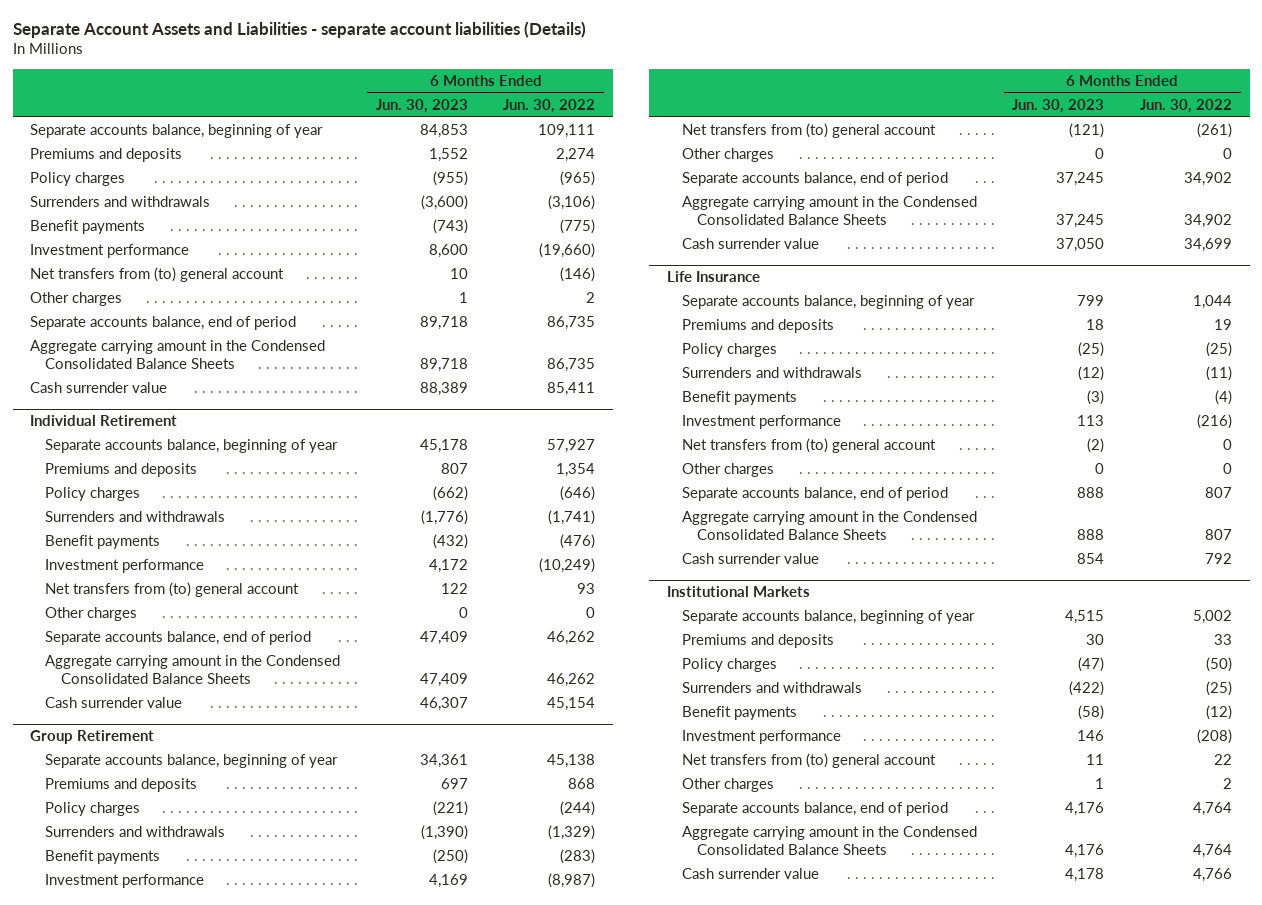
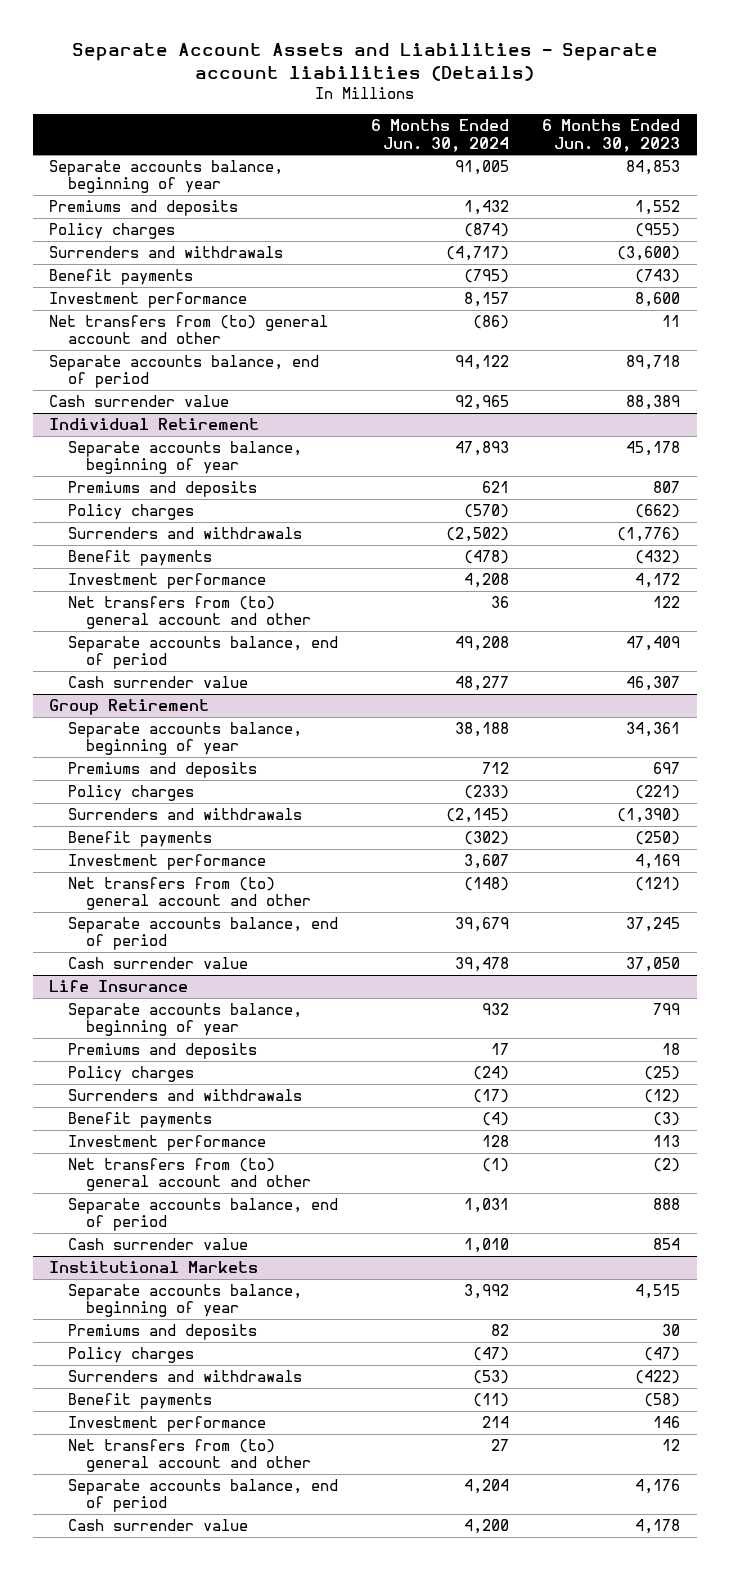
- Separate Account Assets and Liabilities - separate account liabilities (Details)
+ Separate Account Assets and Liabilities - Separate account liabilities (Details)
- | 6 Months Ended Jun. 30, 2023 | 6 Months Ended Jun. 30, 2022
+ | 6 Months Ended Jun. 30, 2024 | 6 Months Ended Jun. 30, 2023
- Net transfers from (to) general account | 10 | (146)
- Other charges | 1 | 2
+ Net transfers from (to) general account and other | (86) | 11
- Aggregate carrying amount in the Condensed Consolidated Balance Sheets | 89,718 | 86,735
@ Individual Retirement
- Net transfers from (to) general account | 122 | 93
- Other charges | 0 | 0
+ Net transfers from (to) general account and other | 36 | 122
- Aggregate carrying amount in the Condensed Consolidated Balance Sheets | 47,409 | 46,262
@ Group Retirement
- Net transfers from (to) general account | (121) | (261)
- Other charges | 0 | 0
+ Net transfers from (to) general account and other | (148) | (121)
- Aggregate carrying amount in the Condensed Consolidated Balance Sheets | 37,245 | 34,902
@ Life Insurance
- Net transfers from (to) general account | (2) | 0
- Other charges | 0 | 0
+ Net transfers from (to) general account and other | (1) | (2)
- Aggregate carrying amount in the Condensed Consolidated Balance Sheets | 888 | 807
@ Institutional Markets
- Net transfers from (to) general account | 11 | 22
- Other charges | 1 | 2
+ Net transfers from (to) general account and other | 27 | 12
- Aggregate carrying amount in the Condensed Consolidated Balance Sheets | 4,176 | 4,764

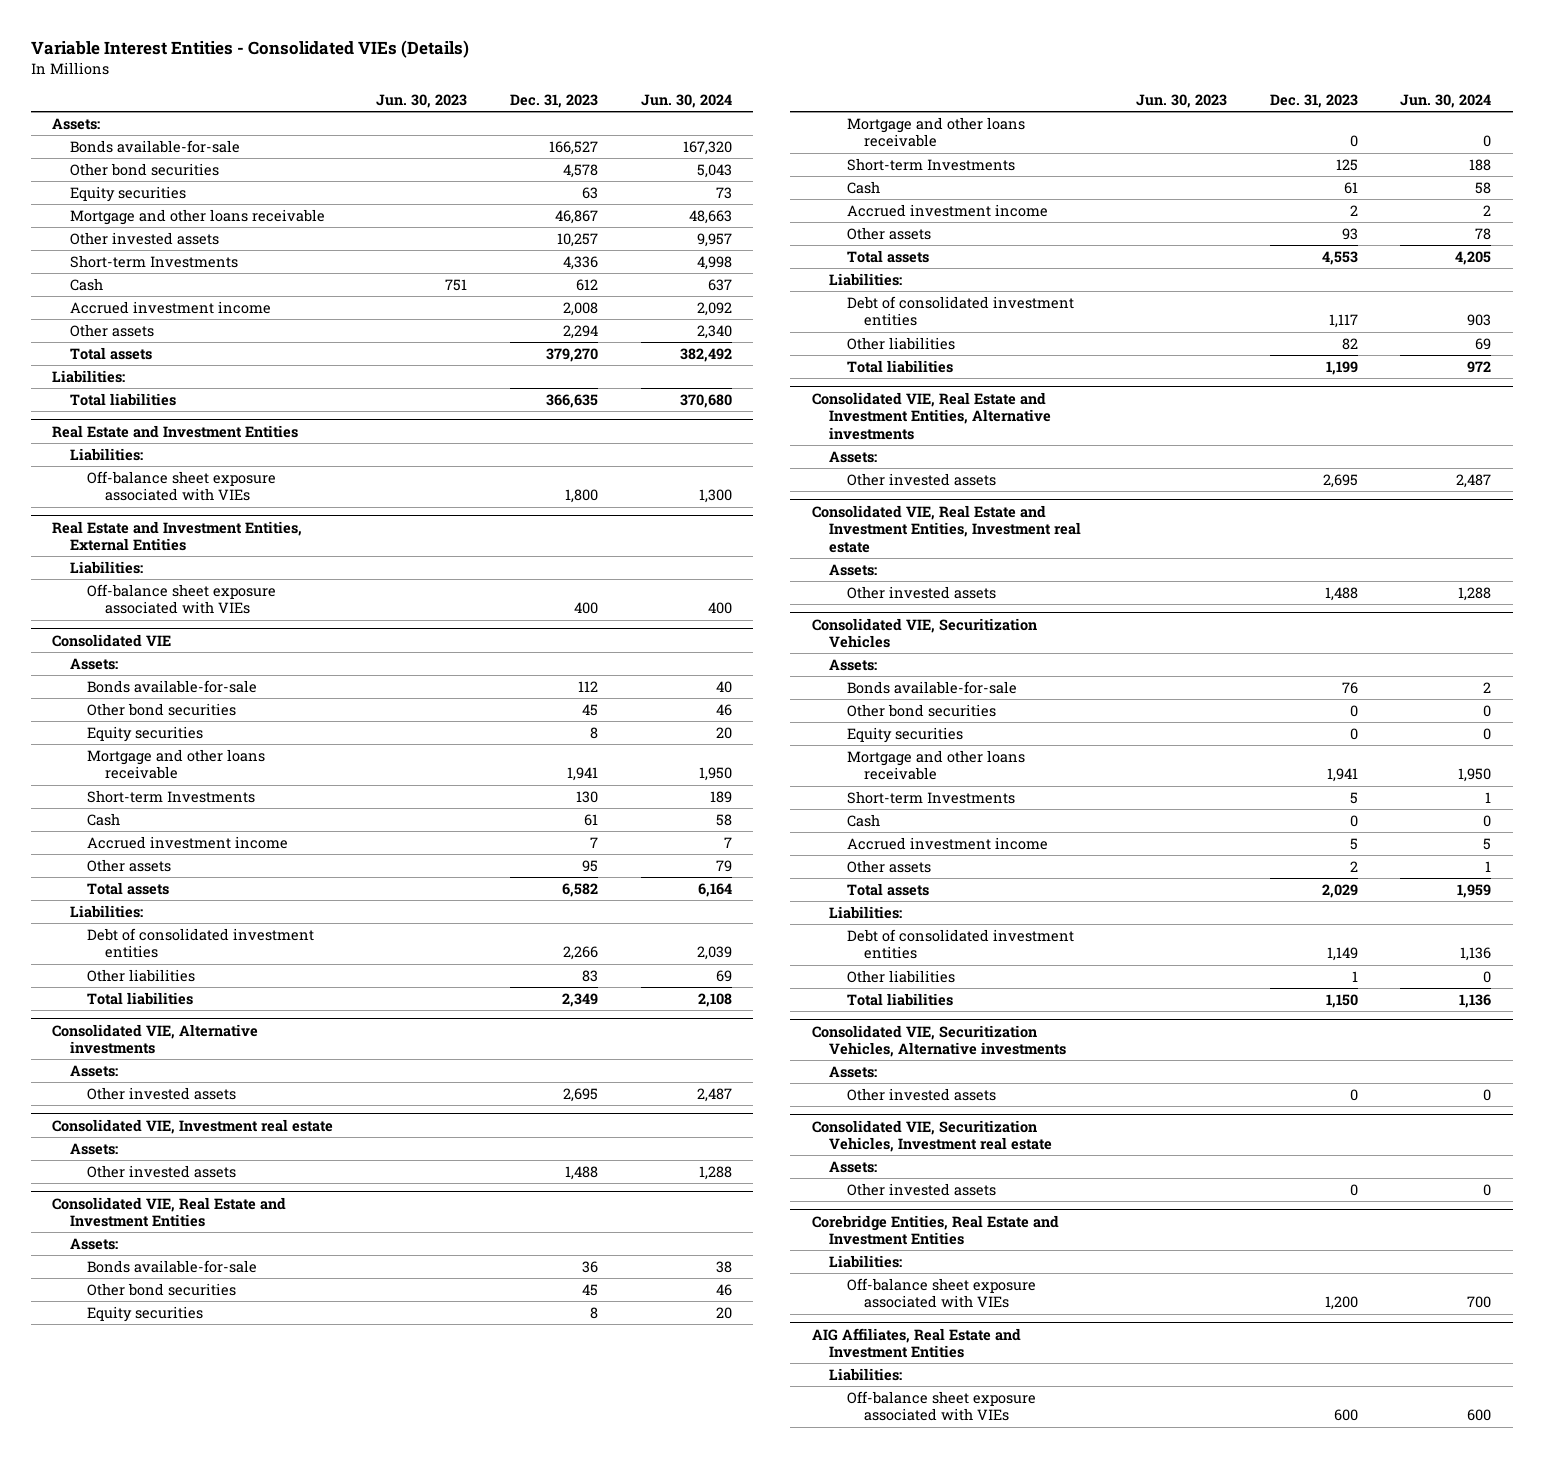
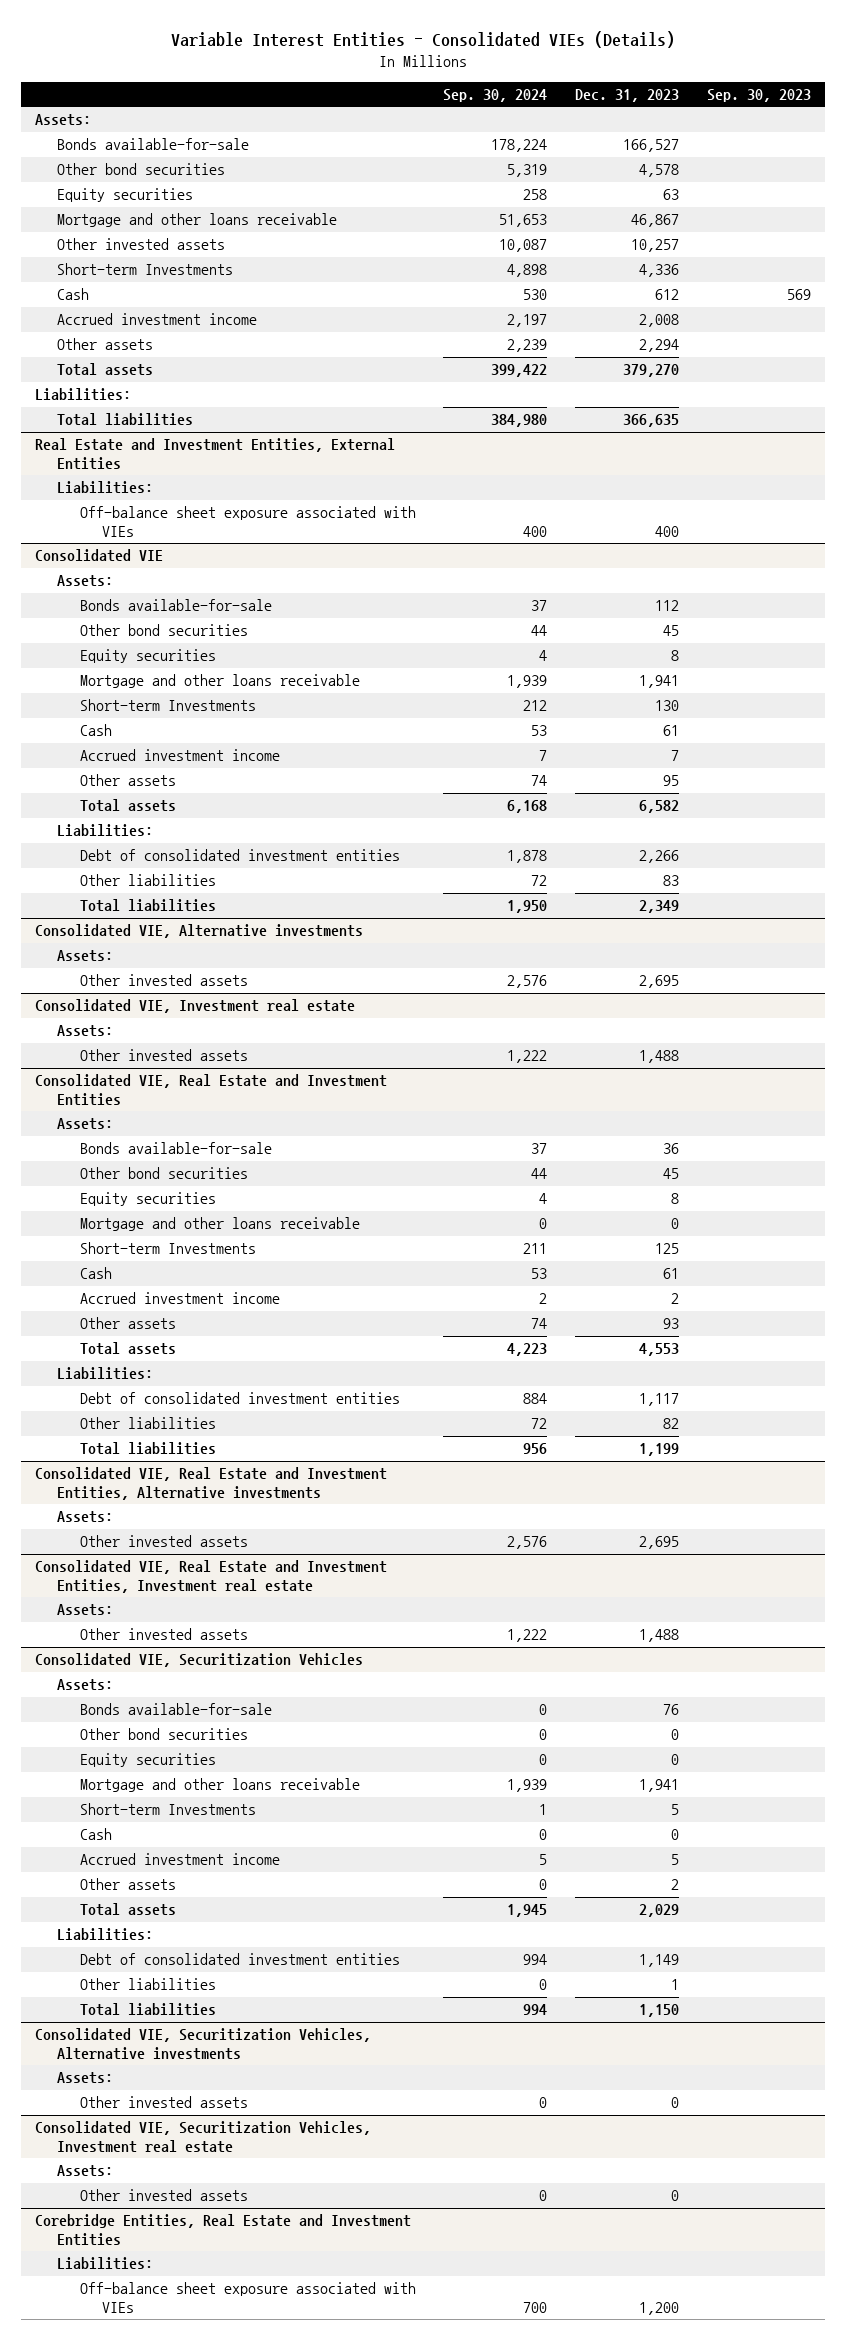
- | Jun. 30, 2023 | Dec. 31, 2023 | Jun. 30, 2024
+ | Sep. 30, 2024 | Dec. 31, 2023 | Sep. 30, 2023
- Real Estate and Investment Entities
- Liabilities:
- Off-balance sheet exposure associated with VIEs | | 1,800 | 1,300
- AIG Affiliates, Real Estate and Investment Entities
- Liabilities:
- Off-balance sheet exposure associated with VIEs | | 600 | 600

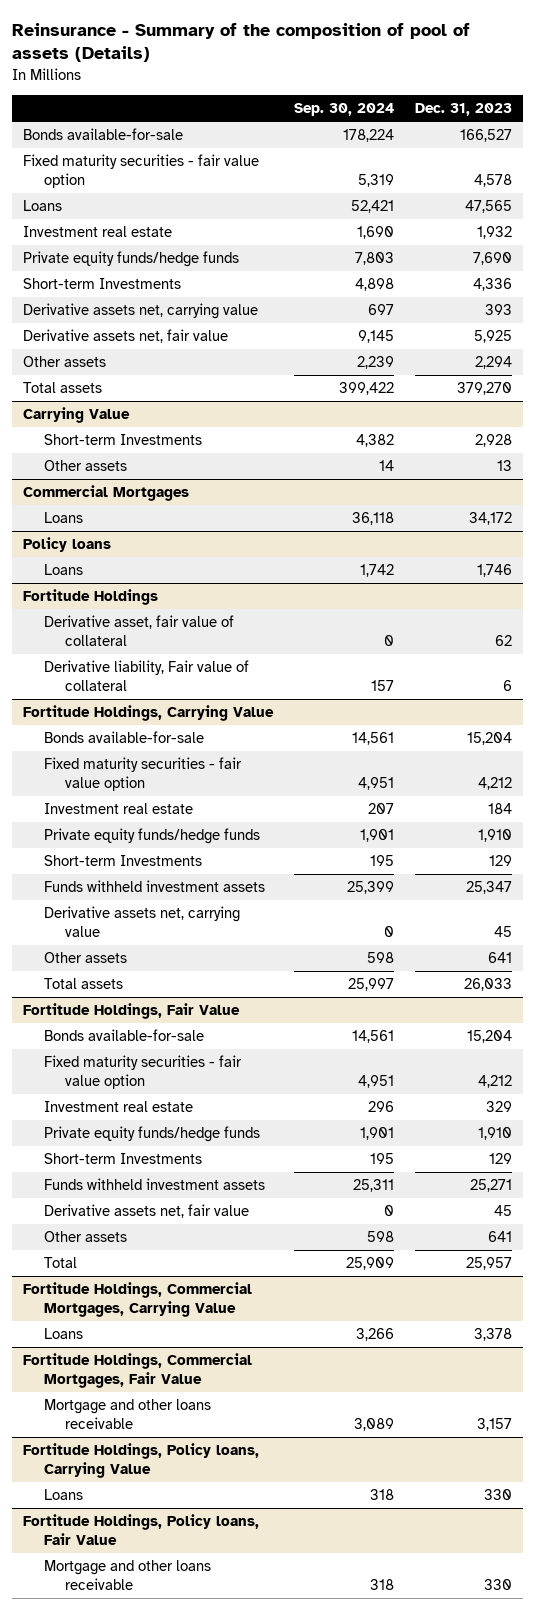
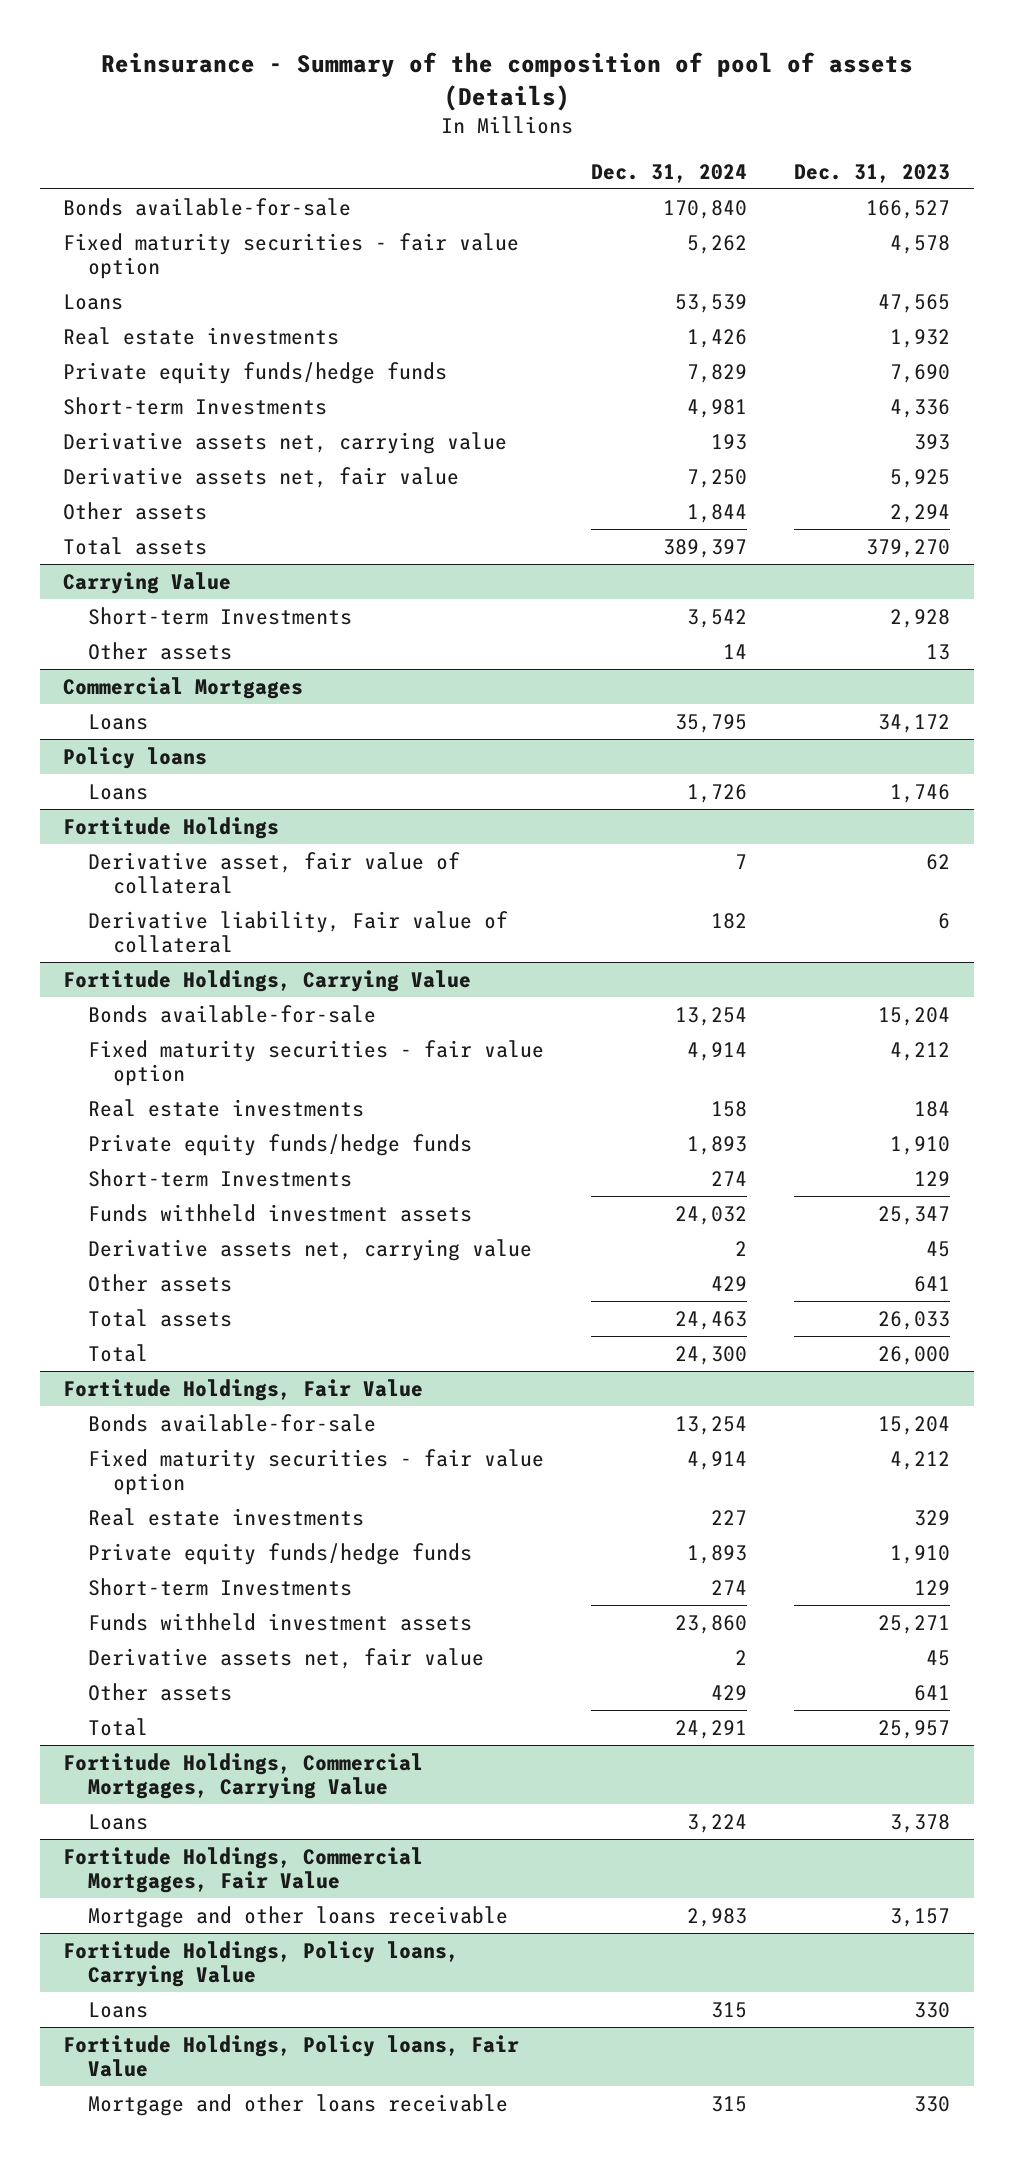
- | Sep. 30, 2024 | Dec. 31, 2023
+ | Dec. 31, 2024 | Dec. 31, 2023
- Investment real estate | 1,690 | 1,932
+ Real estate investments | 1,426 | 1,932
@ Fortitude Holdings, Carrying Value
- Investment real estate | 207 | 184
+ Real estate investments | 158 | 184
+ Total | 24,300 | 26,000
@ Fortitude Holdings, Fair Value
- Investment real estate | 296 | 329
+ Real estate investments | 227 | 329

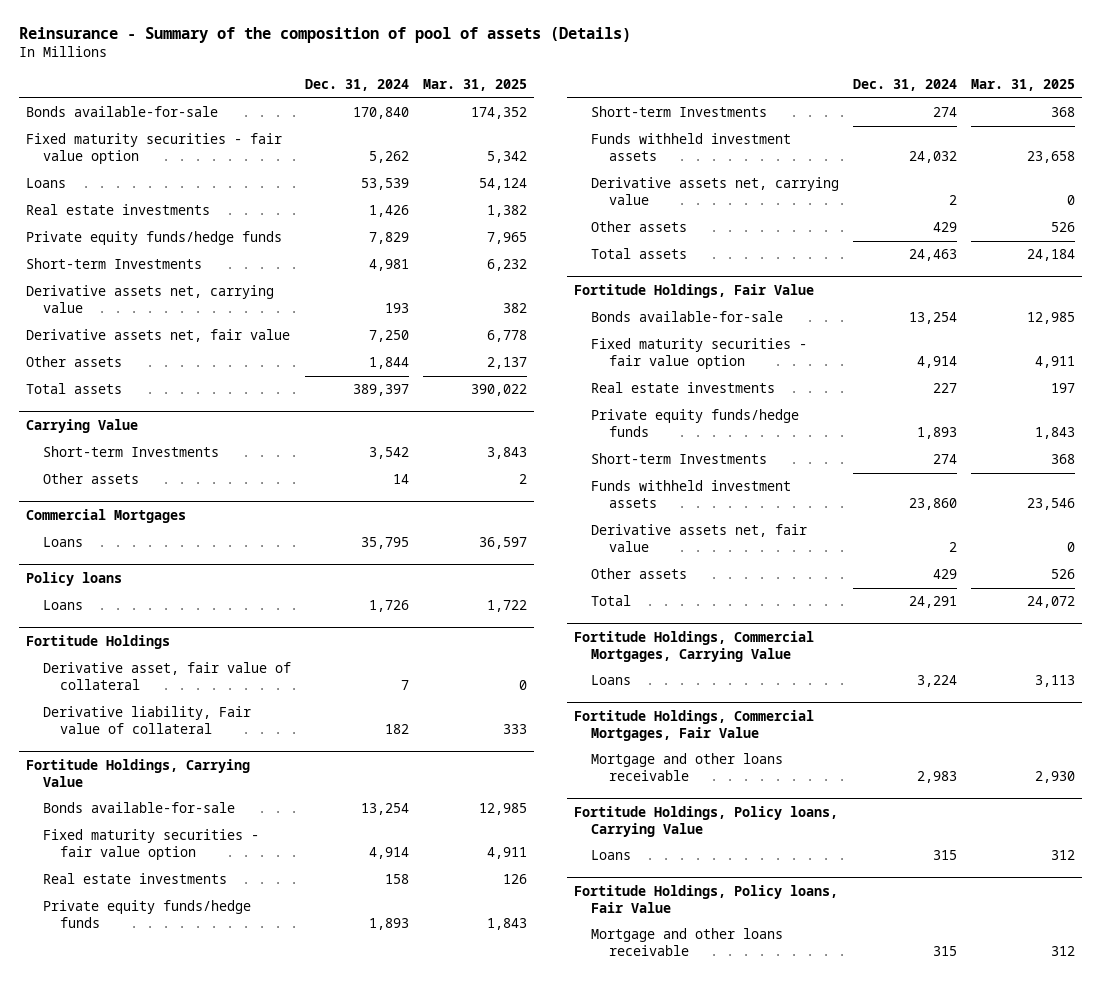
- | Dec. 31, 2024 | Dec. 31, 2023
+ | Dec. 31, 2024 | Mar. 31, 2025
@ Fortitude Holdings, Carrying Value
- Total | 24,300 | 26,000

